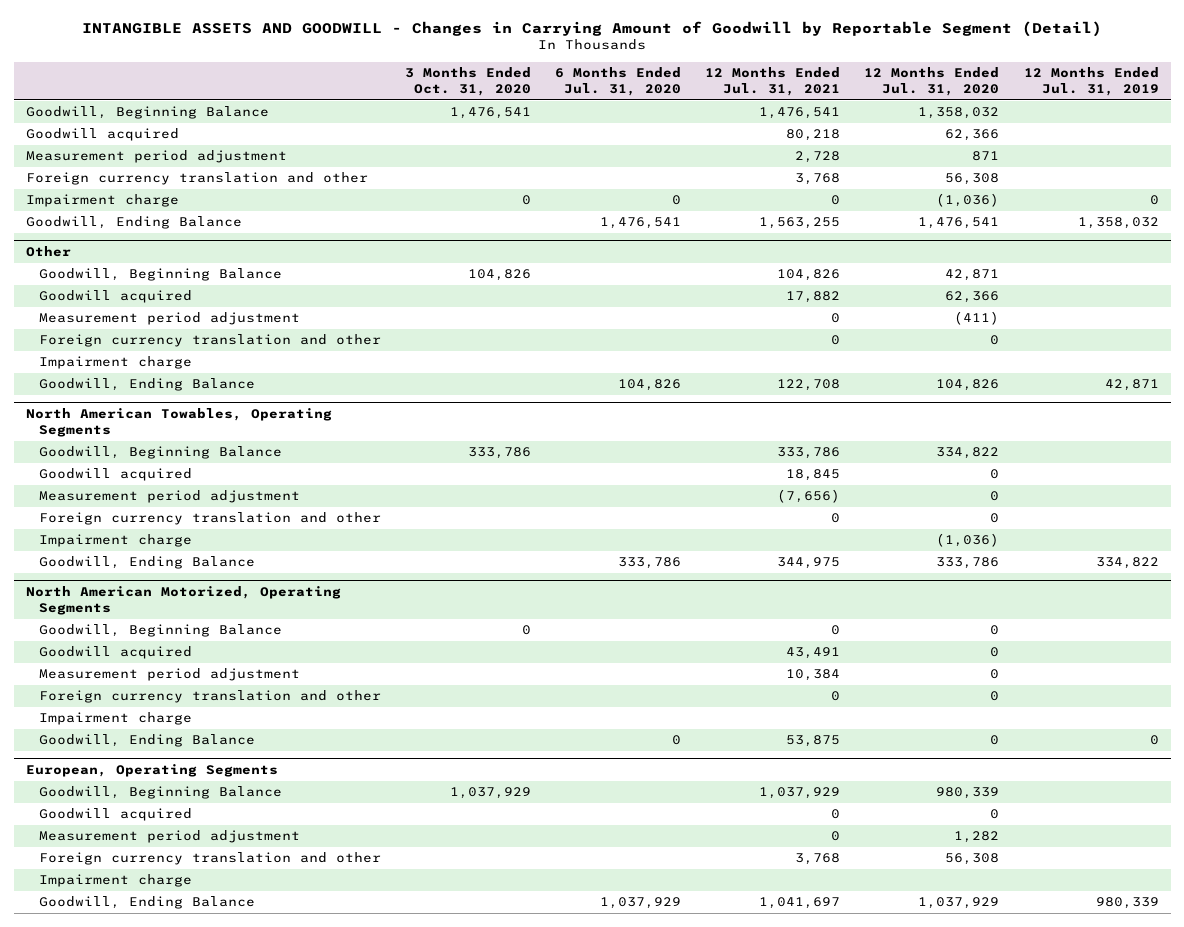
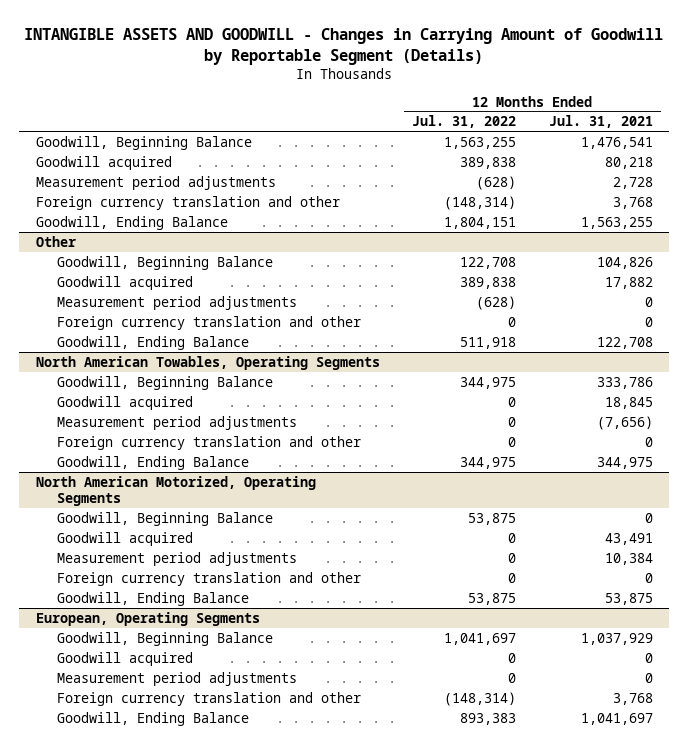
- INTANGIBLE ASSETS AND GOODWILL - Changes in Carrying Amount of Goodwill by Reportable Segment (Detail)
+ INTANGIBLE ASSETS AND GOODWILL - Changes in Carrying Amount of Goodwill by Reportable Segment (Details)
- | 3 Months Ended Oct. 31, 2020 | 6 Months Ended Jul. 31, 2020 | 12 Months Ended Jul. 31, 2021 | 12 Months Ended Jul. 31, 2020 | 12 Months Ended Jul. 31, 2019
+ | 12 Months Ended Jul. 31, 2022 | 12 Months Ended Jul. 31, 2021
- Measurement period adjustment | | | 2,728 | 871 |
+ Measurement period adjustments | (628) | 2,728
- Impairment charge | 0 | 0 | 0 | (1,036) | 0
@ Other
- Measurement period adjustment | | | 0 | (411) |
+ Measurement period adjustments | (628) | 0
- Impairment charge
@ North American Towables, Operating Segments
- Measurement period adjustment | | | (7,656) | 0 |
+ Measurement period adjustments | 0 | (7,656)
- Impairment charge | | | | (1,036) |
@ North American Motorized, Operating Segments
- Measurement period adjustment | | | 10,384 | 0 |
+ Measurement period adjustments | 0 | 10,384
- Impairment charge
@ European, Operating Segments
- Measurement period adjustment | | | 0 | 1,282 |
+ Measurement period adjustments | 0 | 0
- Impairment charge

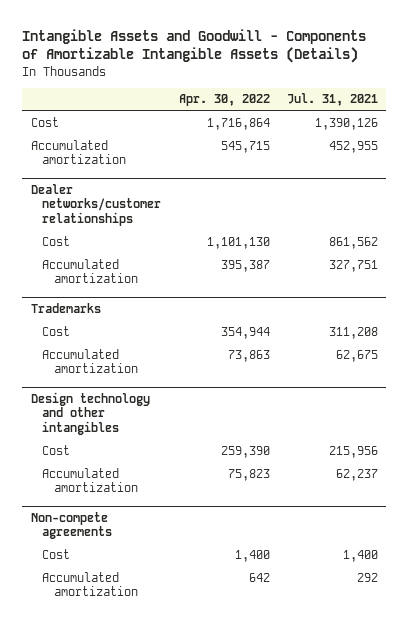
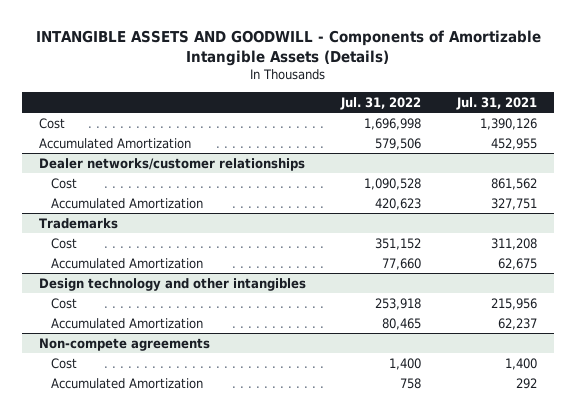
- Intangible Assets and Goodwill - Components of Amortizable Intangible Assets (Details)
+ INTANGIBLE ASSETS AND GOODWILL - Components of Amortizable Intangible Assets (Details)
- | Apr. 30, 2022 | Jul. 31, 2021
+ | Jul. 31, 2022 | Jul. 31, 2021
- Accumulated amortization | 545,715 | 452,955
+ Accumulated Amortization | 579,506 | 452,955
@ Dealer networks/customer relationships
- Accumulated amortization | 395,387 | 327,751
+ Accumulated Amortization | 420,623 | 327,751
@ Trademarks
- Accumulated amortization | 73,863 | 62,675
+ Accumulated Amortization | 77,660 | 62,675
@ Design technology and other intangibles
- Accumulated amortization | 75,823 | 62,237
+ Accumulated Amortization | 80,465 | 62,237
@ Non-compete agreements
- Accumulated amortization | 642 | 292
+ Accumulated Amortization | 758 | 292

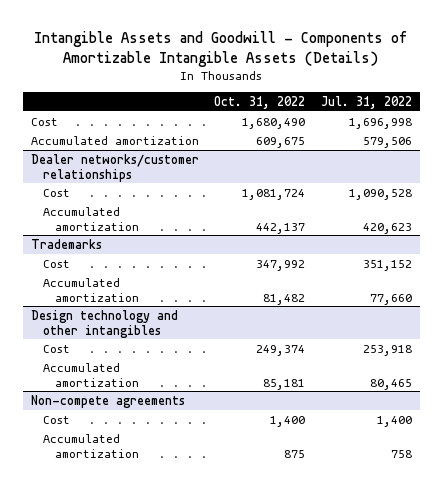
- INTANGIBLE ASSETS AND GOODWILL - Components of Amortizable Intangible Assets (Details)
+ Intangible Assets and Goodwill - Components of Amortizable Intangible Assets (Details)
- | Jul. 31, 2022 | Jul. 31, 2021
+ | Oct. 31, 2022 | Jul. 31, 2022
- Accumulated Amortization | 579,506 | 452,955
+ Accumulated amortization | 609,675 | 579,506
@ Dealer networks/customer relationships
- Accumulated Amortization | 420,623 | 327,751
+ Accumulated amortization | 442,137 | 420,623
@ Trademarks
- Accumulated Amortization | 77,660 | 62,675
+ Accumulated amortization | 81,482 | 77,660
@ Design technology and other intangibles
- Accumulated Amortization | 80,465 | 62,237
+ Accumulated amortization | 85,181 | 80,465
@ Non-compete agreements
- Accumulated Amortization | 758 | 292
+ Accumulated amortization | 875 | 758

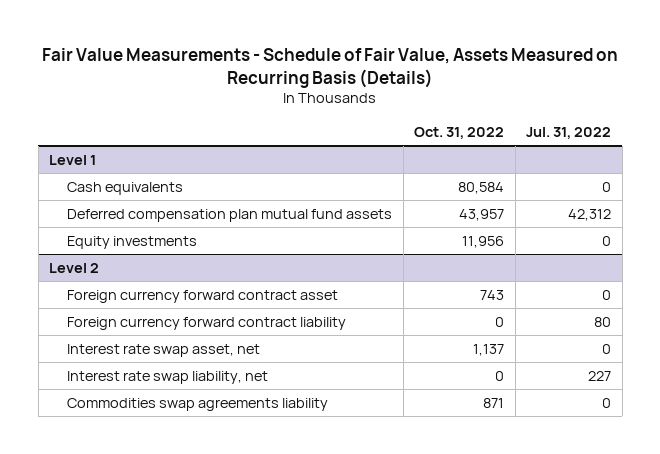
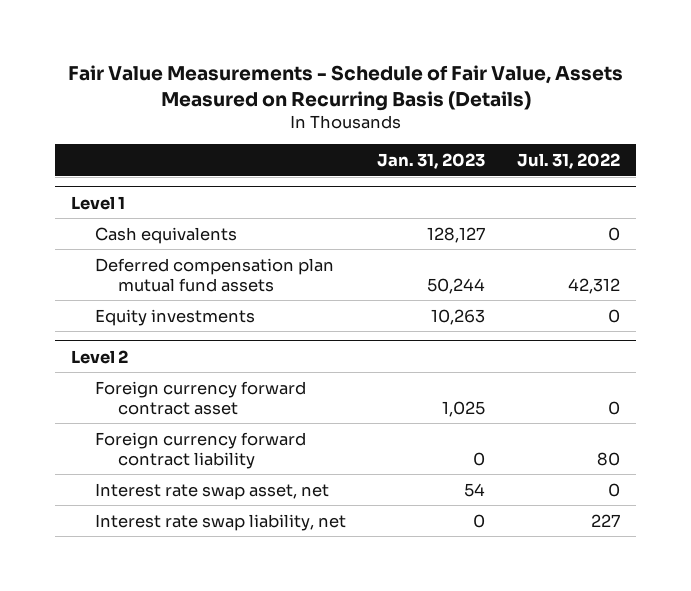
- | Oct. 31, 2022 | Jul. 31, 2022
+ | Jan. 31, 2023 | Jul. 31, 2022
@ Level 2
- Commodities swap agreements liability | 871 | 0

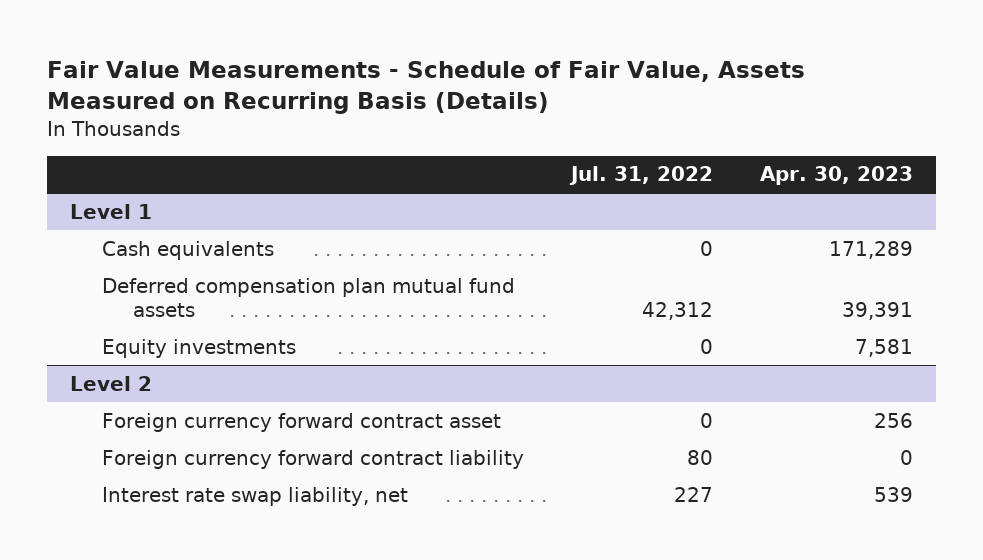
- | Jan. 31, 2023 | Jul. 31, 2022
+ | Jul. 31, 2022 | Apr. 30, 2023
@ Level 2
- Interest rate swap asset, net | 54 | 0

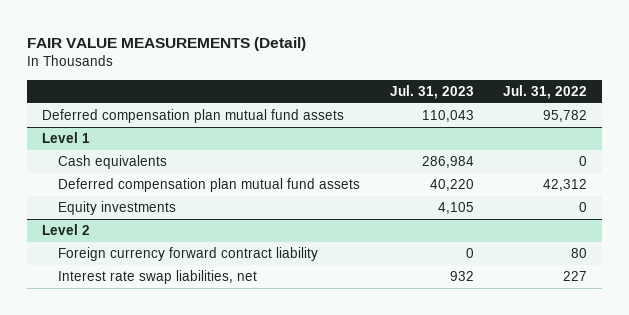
- Fair Value Measurements - Schedule of Fair Value, Assets Measured on Recurring Basis (Details)
+ FAIR VALUE MEASUREMENTS (Detail)
- | Jul. 31, 2022 | Apr. 30, 2023
+ | Jul. 31, 2023 | Jul. 31, 2022
+ Deferred compensation plan mutual fund assets | 110,043 | 95,782
@ Level 2
- Foreign currency forward contract asset | 0 | 256
- Interest rate swap liability, net | 227 | 539
+ Interest rate swap liabilities, net | 932 | 227

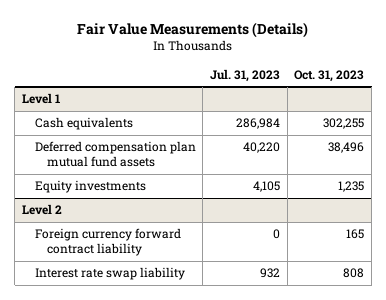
- FAIR VALUE MEASUREMENTS (Detail)
+ Fair Value Measurements (Details)
- | Jul. 31, 2023 | Jul. 31, 2022
+ | Jul. 31, 2023 | Oct. 31, 2023
- Deferred compensation plan mutual fund assets | 110,043 | 95,782
@ Level 2
- Interest rate swap liabilities, net | 932 | 227
+ Interest rate swap liability | 932 | 808

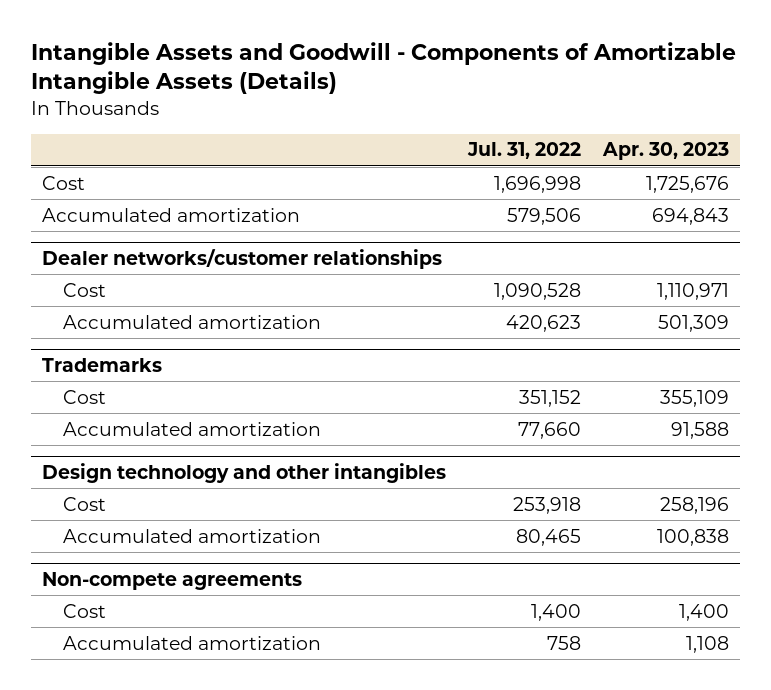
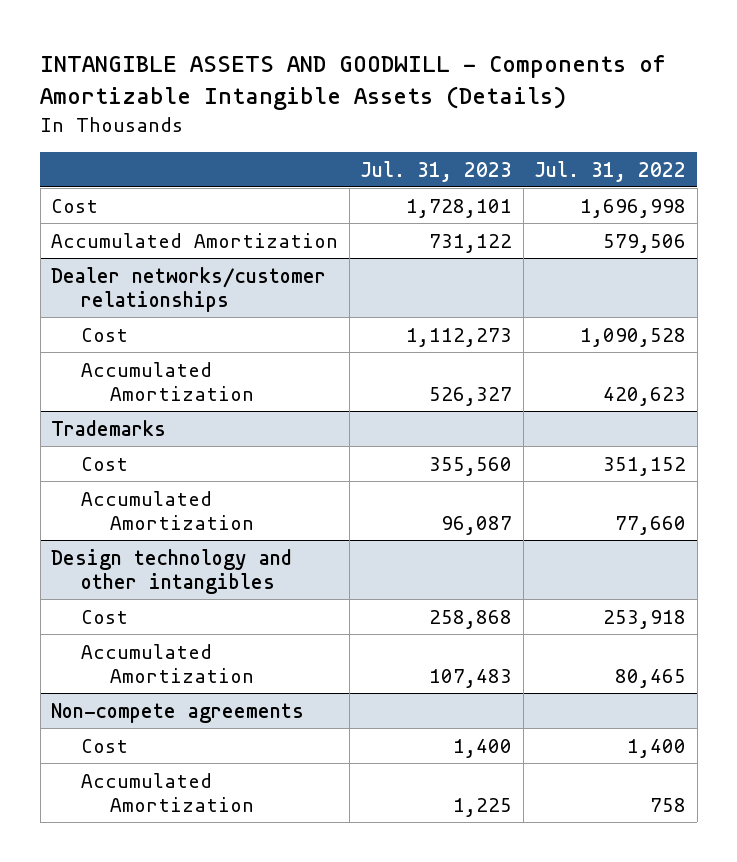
- Intangible Assets and Goodwill - Components of Amortizable Intangible Assets (Details)
+ INTANGIBLE ASSETS AND GOODWILL - Components of Amortizable Intangible Assets (Details)
- | Jul. 31, 2022 | Apr. 30, 2023
+ | Jul. 31, 2023 | Jul. 31, 2022
- Accumulated amortization | 579,506 | 694,843
+ Accumulated Amortization | 731,122 | 579,506
@ Dealer networks/customer relationships
- Accumulated amortization | 420,623 | 501,309
+ Accumulated Amortization | 526,327 | 420,623
@ Trademarks
- Accumulated amortization | 77,660 | 91,588
+ Accumulated Amortization | 96,087 | 77,660
@ Design technology and other intangibles
- Accumulated amortization | 80,465 | 100,838
+ Accumulated Amortization | 107,483 | 80,465
@ Non-compete agreements
- Accumulated amortization | 758 | 1,108
+ Accumulated Amortization | 1,225 | 758

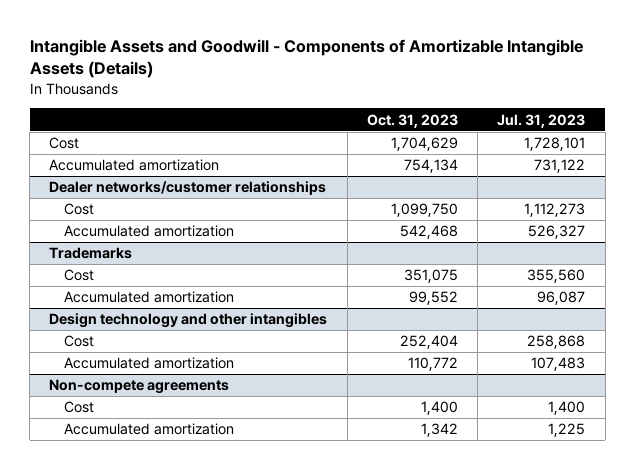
- INTANGIBLE ASSETS AND GOODWILL - Components of Amortizable Intangible Assets (Details)
+ Intangible Assets and Goodwill - Components of Amortizable Intangible Assets (Details)
- | Jul. 31, 2023 | Jul. 31, 2022
+ | Oct. 31, 2023 | Jul. 31, 2023
- Accumulated Amortization | 731,122 | 579,506
+ Accumulated amortization | 754,134 | 731,122
@ Dealer networks/customer relationships
- Accumulated Amortization | 526,327 | 420,623
+ Accumulated amortization | 542,468 | 526,327
@ Trademarks
- Accumulated Amortization | 96,087 | 77,660
+ Accumulated amortization | 99,552 | 96,087
@ Design technology and other intangibles
- Accumulated Amortization | 107,483 | 80,465
+ Accumulated amortization | 110,772 | 107,483
@ Non-compete agreements
- Accumulated Amortization | 1,225 | 758
+ Accumulated amortization | 1,342 | 1,225

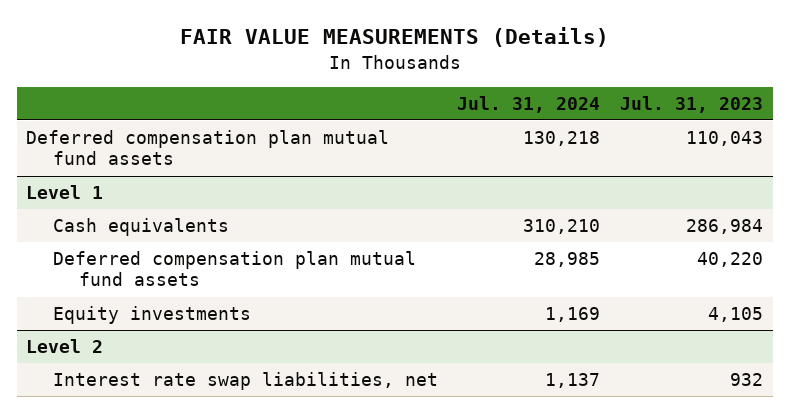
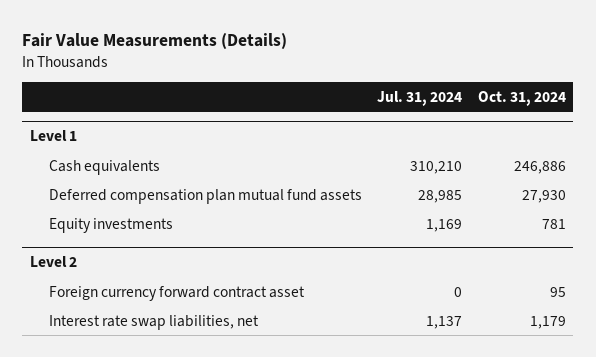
- FAIR VALUE MEASUREMENTS (Details)
+ Fair Value Measurements (Details)
- | Jul. 31, 2024 | Jul. 31, 2023
+ | Jul. 31, 2024 | Oct. 31, 2024
- Deferred compensation plan mutual fund assets | 130,218 | 110,043
@ Level 2
+ Foreign currency forward contract asset | 0 | 95

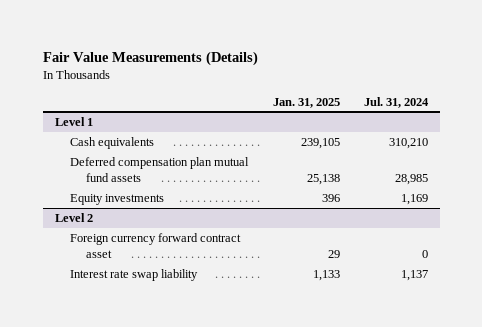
- | Jul. 31, 2024 | Oct. 31, 2024
+ | Jan. 31, 2025 | Jul. 31, 2024
@ Level 2
- Interest rate swap liabilities, net | 1,137 | 1,179
+ Interest rate swap liability | 1,133 | 1,137

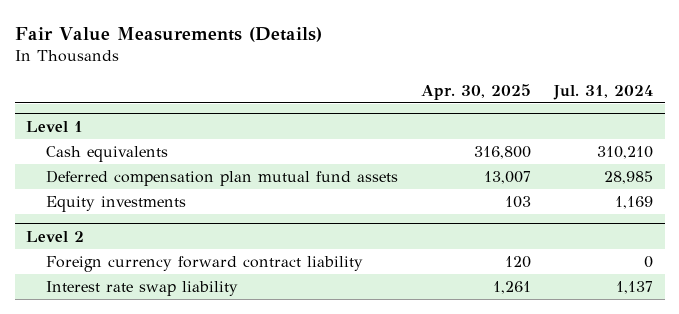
- | Jan. 31, 2025 | Jul. 31, 2024
+ | Apr. 30, 2025 | Jul. 31, 2024
@ Level 2
- Foreign currency forward contract asset | 29 | 0
+ Foreign currency forward contract liability | 120 | 0

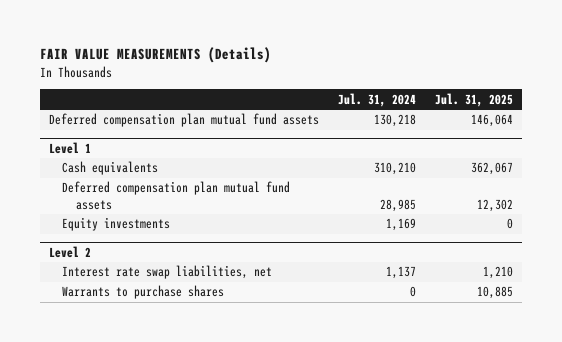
- Fair Value Measurements (Details)
+ FAIR VALUE MEASUREMENTS (Details)
- | Apr. 30, 2025 | Jul. 31, 2024
+ | Jul. 31, 2024 | Jul. 31, 2025
+ Deferred compensation plan mutual fund assets | 130,218 | 146,064
@ Level 2
- Foreign currency forward contract liability | 120 | 0
- Interest rate swap liability | 1,261 | 1,137
+ Interest rate swap liabilities, net | 1,137 | 1,210
+ Warrants to purchase shares | 0 | 10,885

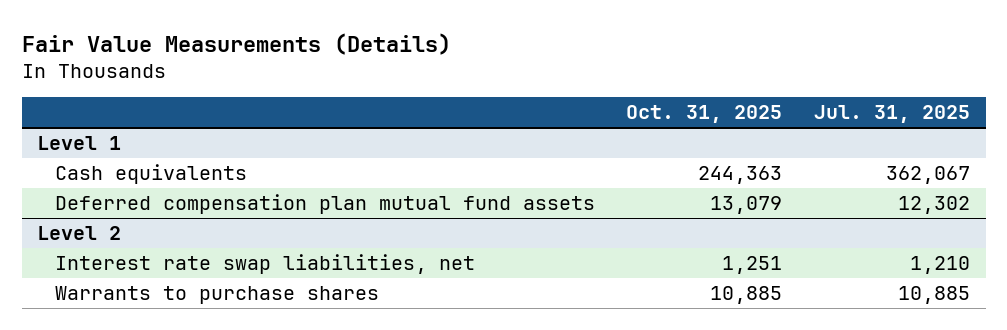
- FAIR VALUE MEASUREMENTS (Details)
+ Fair Value Measurements (Details)
- | Jul. 31, 2024 | Jul. 31, 2025
+ | Oct. 31, 2025 | Jul. 31, 2025
- Deferred compensation plan mutual fund assets | 130,218 | 146,064
@ Level 1
- Equity investments | 1,169 | 0

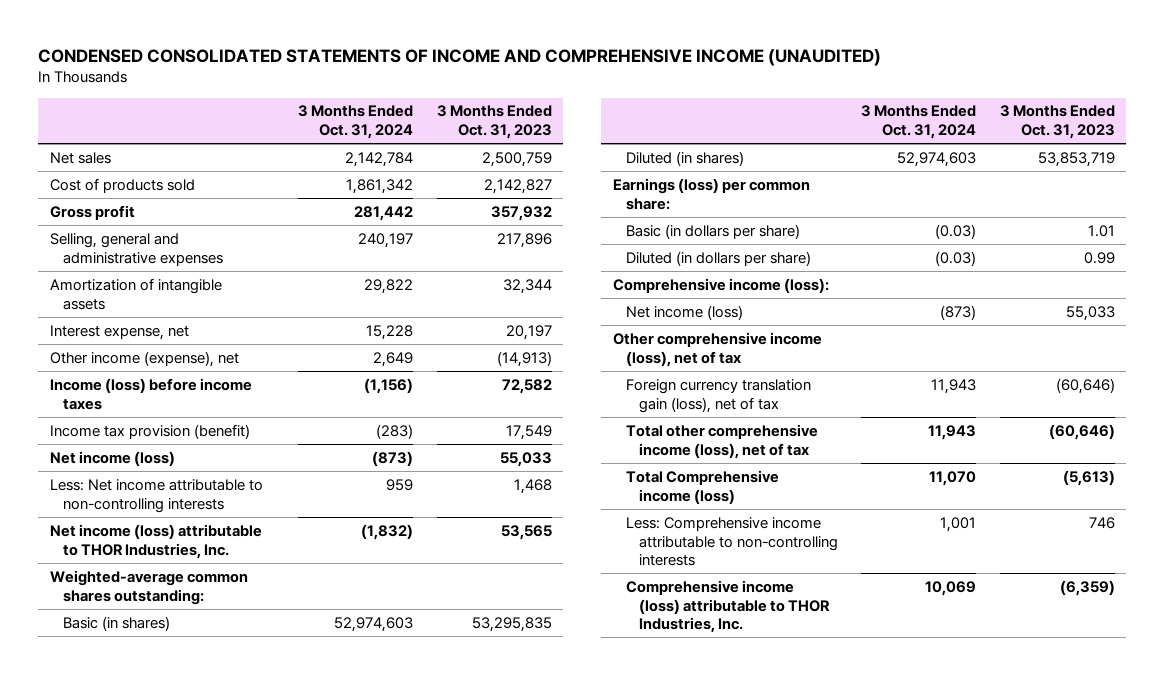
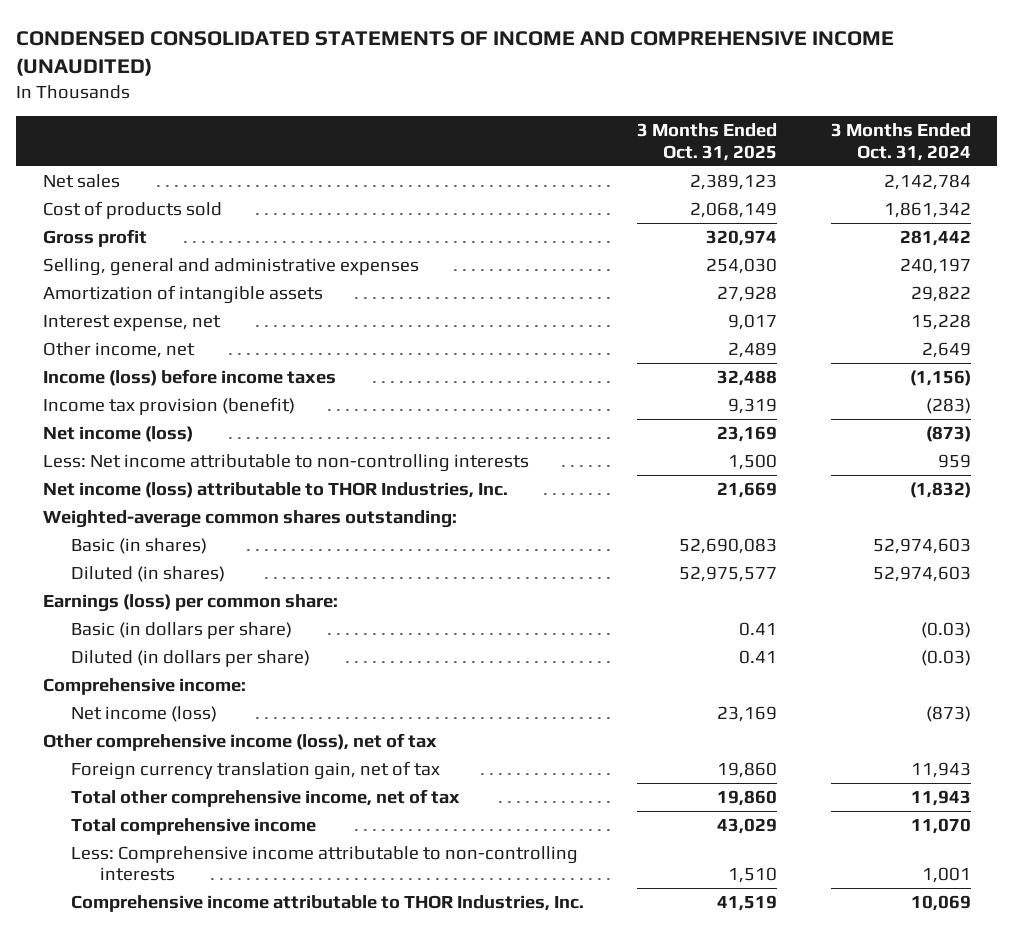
- | 3 Months Ended Oct. 31, 2024 | 3 Months Ended Oct. 31, 2023
+ | 3 Months Ended Oct. 31, 2025 | 3 Months Ended Oct. 31, 2024
- Other income (expense), net | 2,649 | (14,913)
+ Other income, net | 2,489 | 2,649
- Comprehensive income (loss):
+ Comprehensive income:
- Foreign currency translation gain (loss), net of tax | 11,943 | (60,646)
- Total other comprehensive income (loss), net of tax | 11,943 | (60,646)
- Total Comprehensive income (loss) | 11,070 | (5,613)
+ Foreign currency translation gain, net of tax | 19,860 | 11,943
+ Total other comprehensive income, net of tax | 19,860 | 11,943
+ Total comprehensive income | 43,029 | 11,070
- Comprehensive income (loss) attributable to THOR Industries, Inc. | 10,069 | (6,359)
+ Comprehensive income attributable to THOR Industries, Inc. | 41,519 | 10,069

